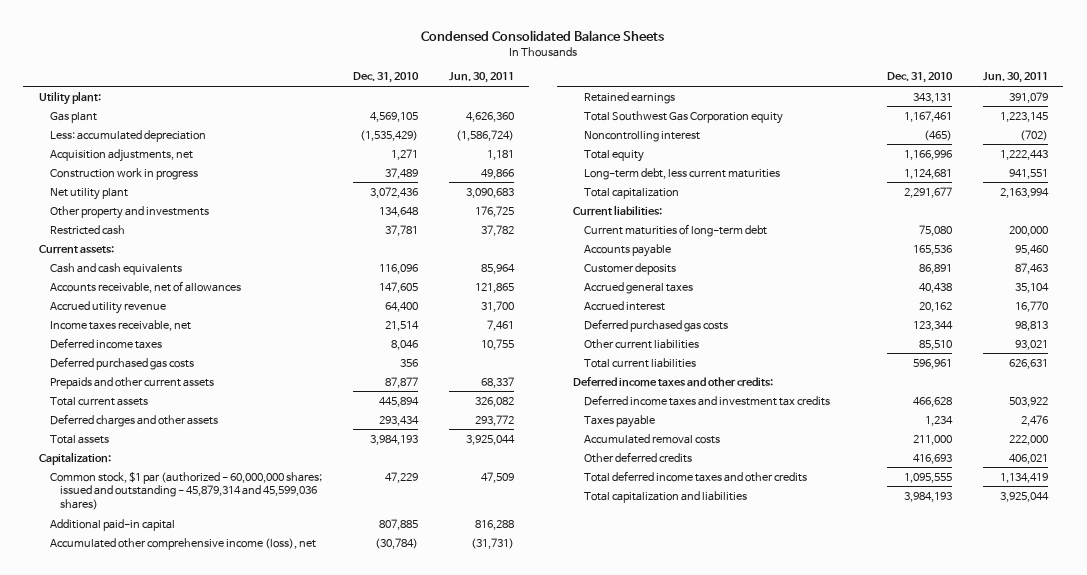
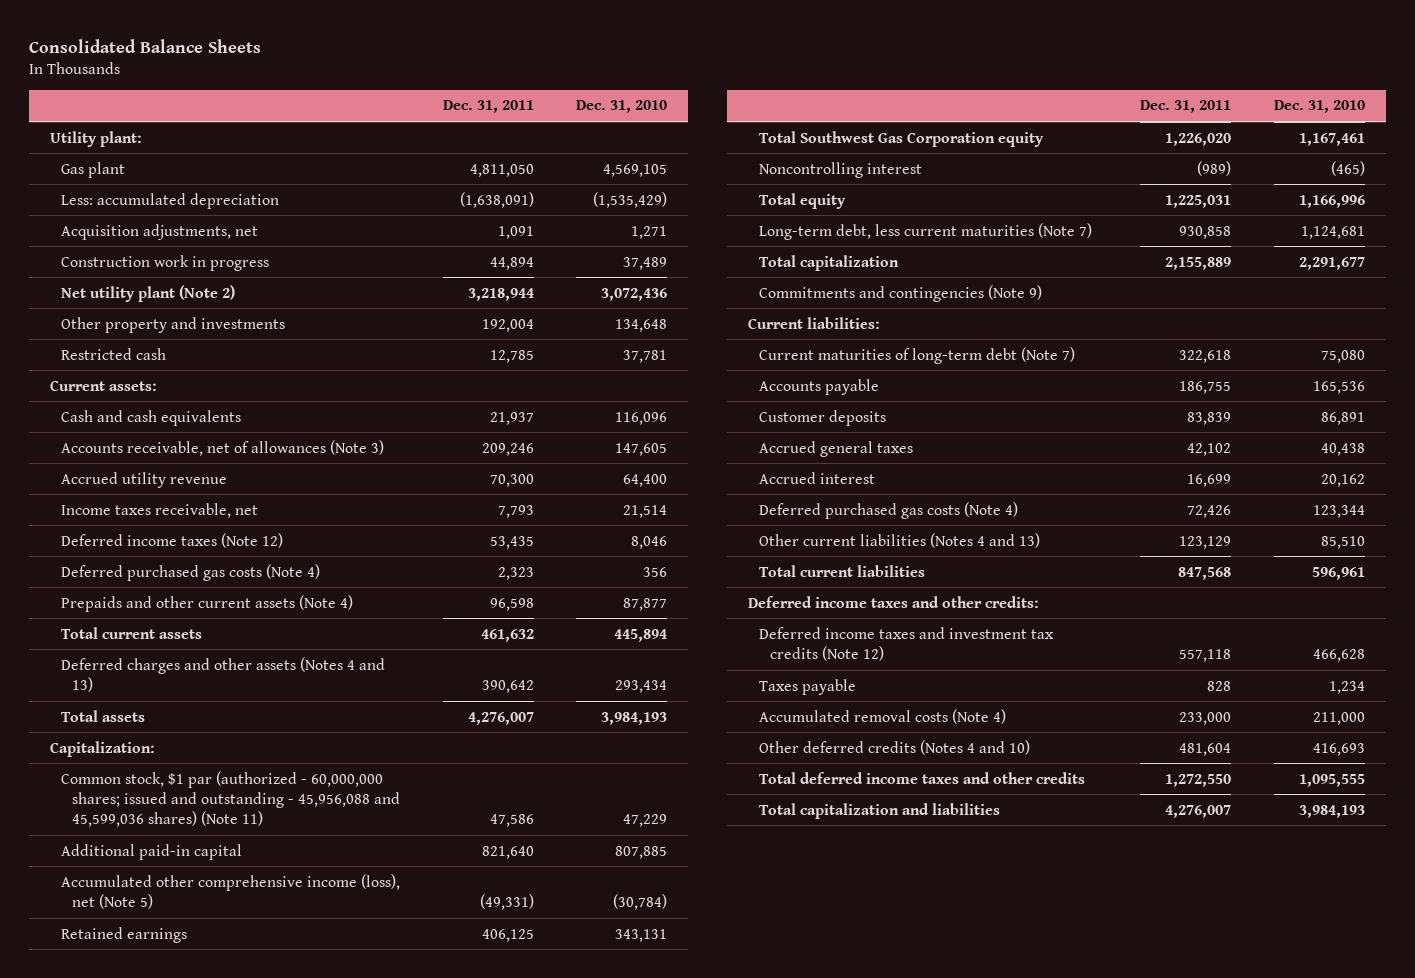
- Condensed Consolidated Balance Sheets
+ Consolidated Balance Sheets
- | Dec. 31, 2010 | Jun. 30, 2011
+ | Dec. 31, 2011 | Dec. 31, 2010
- Net utility plant | 3,072,436 | 3,090,683
+ Net utility plant (Note 2) | 3,218,944 | 3,072,436
- Accounts receivable, net of allowances | 147,605 | 121,865
+ Accounts receivable, net of allowances (Note 3) | 209,246 | 147,605
- Deferred income taxes | 8,046 | 10,755
- Deferred purchased gas costs | 356 |
- Prepaids and other current assets | 87,877 | 68,337
+ Deferred income taxes (Note 12) | 53,435 | 8,046
+ Deferred purchased gas costs (Note 4) | 2,323 | 356
+ Prepaids and other current assets (Note 4) | 96,598 | 87,877
- Deferred charges and other assets | 293,434 | 293,772
+ Deferred charges and other assets (Notes 4 and 13) | 390,642 | 293,434
- Common stock, $1 par (authorized - 60,000,000 shares; issued and outstanding - 45,879,314 and 45,599,036 shares) | 47,229 | 47,509
+ Common stock, $1 par (authorized - 60,000,000 shares; issued and outstanding - 45,956,088 and 45,599,036 shares) (Note 11) | 47,586 | 47,229
- Accumulated other comprehensive income (loss), net | (30,784) | (31,731)
+ Accumulated other comprehensive income (loss), net (Note 5) | (49,331) | (30,784)
- Long-term debt, less current maturities | 1,124,681 | 941,551
+ Long-term debt, less current maturities (Note 7) | 930,858 | 1,124,681
+ Commitments and contingencies (Note 9)
- Current maturities of long-term debt | 75,080 | 200,000
+ Current maturities of long-term debt (Note 7) | 322,618 | 75,080
- Deferred purchased gas costs | 123,344 | 98,813
- Other current liabilities | 85,510 | 93,021
+ Deferred purchased gas costs (Note 4) | 72,426 | 123,344
+ Other current liabilities (Notes 4 and 13) | 123,129 | 85,510
- Deferred income taxes and investment tax credits | 466,628 | 503,922
+ Deferred income taxes and investment tax credits (Note 12) | 557,118 | 466,628
- Accumulated removal costs | 211,000 | 222,000
- Other deferred credits | 416,693 | 406,021
+ Accumulated removal costs (Note 4) | 233,000 | 211,000
+ Other deferred credits (Notes 4 and 10) | 481,604 | 416,693

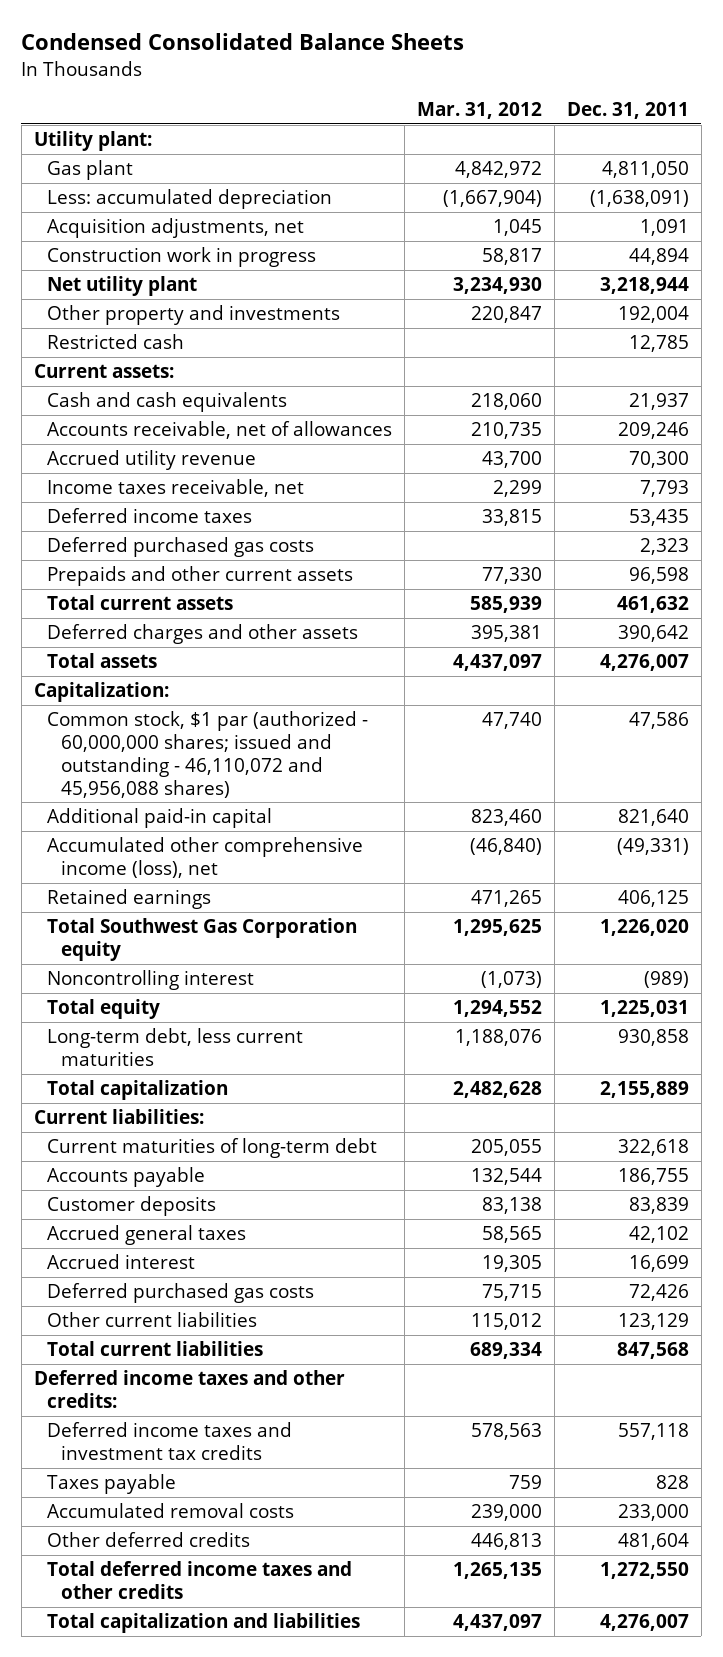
- Consolidated Balance Sheets
+ Condensed Consolidated Balance Sheets
- | Dec. 31, 2011 | Dec. 31, 2010
+ | Mar. 31, 2012 | Dec. 31, 2011
- Net utility plant (Note 2) | 3,218,944 | 3,072,436
+ Net utility plant | 3,234,930 | 3,218,944
- Accounts receivable, net of allowances (Note 3) | 209,246 | 147,605
+ Accounts receivable, net of allowances | 210,735 | 209,246
- Deferred income taxes (Note 12) | 53,435 | 8,046
- Deferred purchased gas costs (Note 4) | 2,323 | 356
- Prepaids and other current assets (Note 4) | 96,598 | 87,877
+ Deferred income taxes | 33,815 | 53,435
+ Deferred purchased gas costs | | 2,323
+ Prepaids and other current assets | 77,330 | 96,598
- Deferred charges and other assets (Notes 4 and 13) | 390,642 | 293,434
+ Deferred charges and other assets | 395,381 | 390,642
- Common stock, $1 par (authorized - 60,000,000 shares; issued and outstanding - 45,956,088 and 45,599,036 shares) (Note 11) | 47,586 | 47,229
+ Common stock, $1 par (authorized - 60,000,000 shares; issued and outstanding - 46,110,072 and 45,956,088 shares) | 47,740 | 47,586
- Accumulated other comprehensive income (loss), net (Note 5) | (49,331) | (30,784)
+ Accumulated other comprehensive income (loss), net | (46,840) | (49,331)
- Long-term debt, less current maturities (Note 7) | 930,858 | 1,124,681
+ Long-term debt, less current maturities | 1,188,076 | 930,858
- Commitments and contingencies (Note 9)
- Current maturities of long-term debt (Note 7) | 322,618 | 75,080
+ Current maturities of long-term debt | 205,055 | 322,618
- Deferred purchased gas costs (Note 4) | 72,426 | 123,344
- Other current liabilities (Notes 4 and 13) | 123,129 | 85,510
+ Deferred purchased gas costs | 75,715 | 72,426
+ Other current liabilities | 115,012 | 123,129
- Deferred income taxes and investment tax credits (Note 12) | 557,118 | 466,628
+ Deferred income taxes and investment tax credits | 578,563 | 557,118
- Accumulated removal costs (Note 4) | 233,000 | 211,000
- Other deferred credits (Notes 4 and 10) | 481,604 | 416,693
+ Accumulated removal costs | 239,000 | 233,000
+ Other deferred credits | 446,813 | 481,604

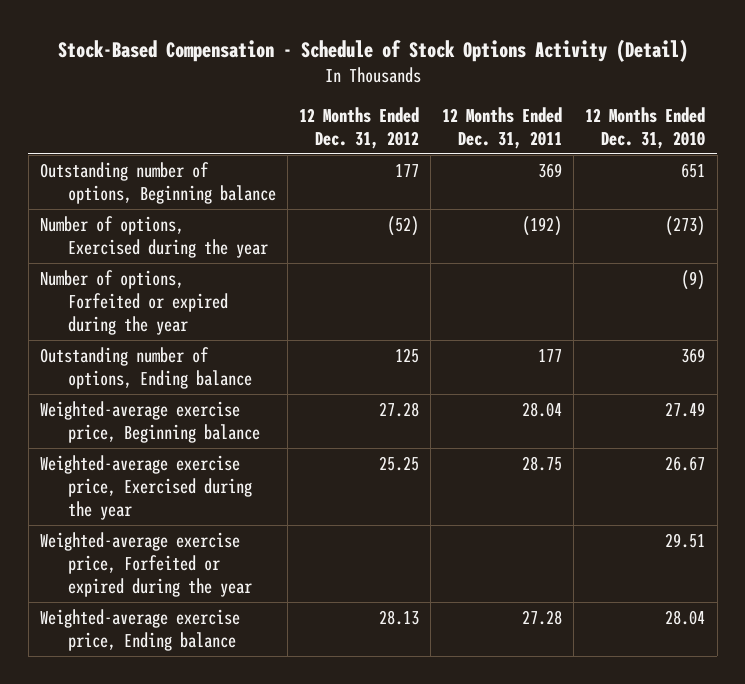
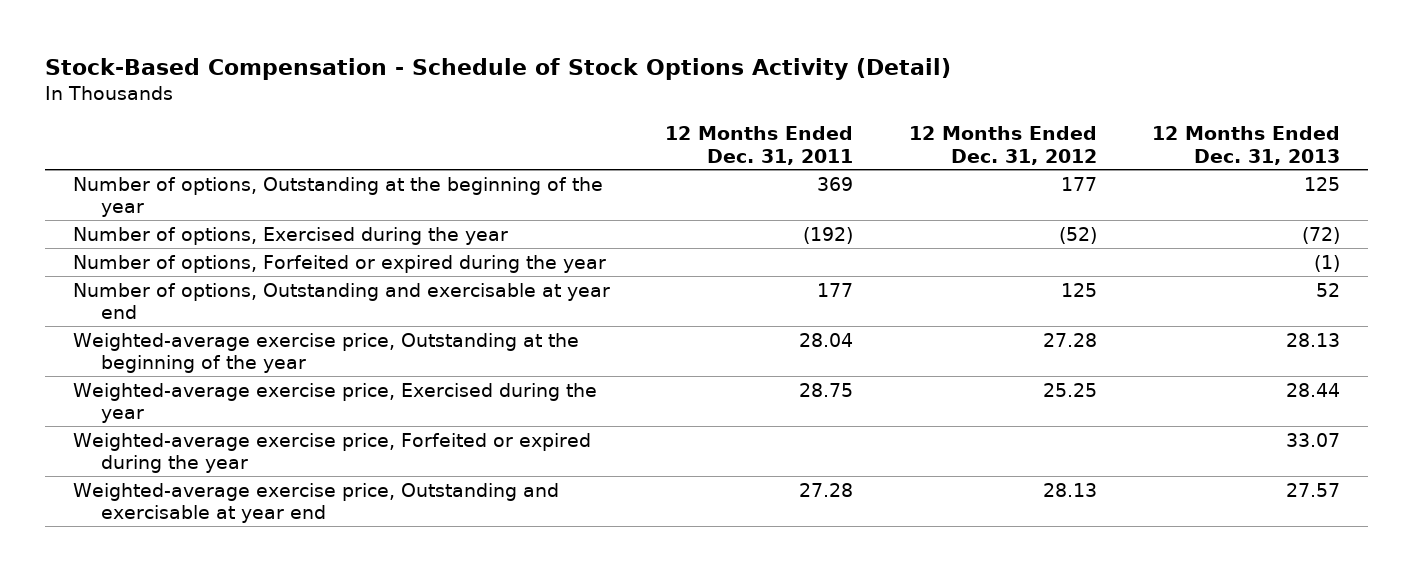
- | 12 Months Ended Dec. 31, 2012 | 12 Months Ended Dec. 31, 2011 | 12 Months Ended Dec. 31, 2010
+ | 12 Months Ended Dec. 31, 2011 | 12 Months Ended Dec. 31, 2012 | 12 Months Ended Dec. 31, 2013
- Outstanding number of options, Beginning balance | 177 | 369 | 651
+ Number of options, Outstanding at the beginning of the year | 369 | 177 | 125
- Outstanding number of options, Ending balance | 125 | 177 | 369
- Weighted-average exercise price, Beginning balance | 27.28 | 28.04 | 27.49
+ Number of options, Outstanding and exercisable at year end | 177 | 125 | 52
+ Weighted-average exercise price, Outstanding at the beginning of the year | 28.04 | 27.28 | 28.13
- Weighted-average exercise price, Ending balance | 28.13 | 27.28 | 28.04
+ Weighted-average exercise price, Outstanding and exercisable at year end | 27.28 | 28.13 | 27.57

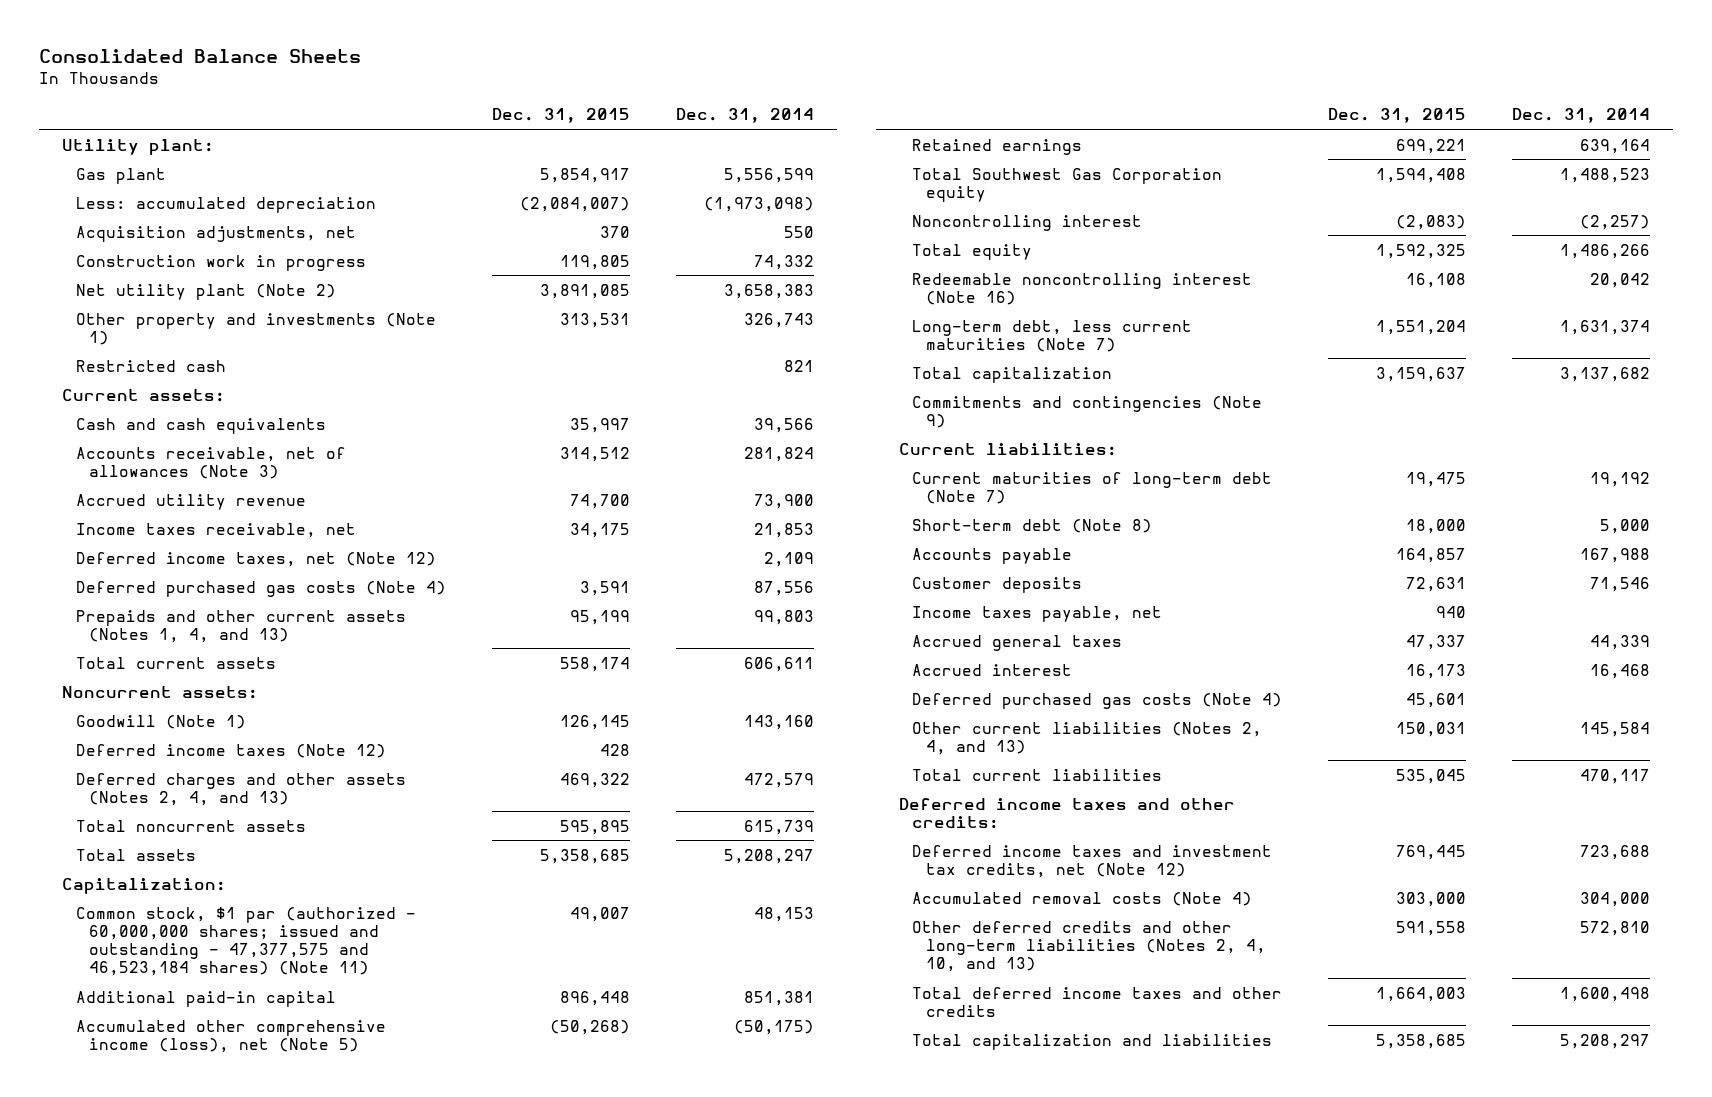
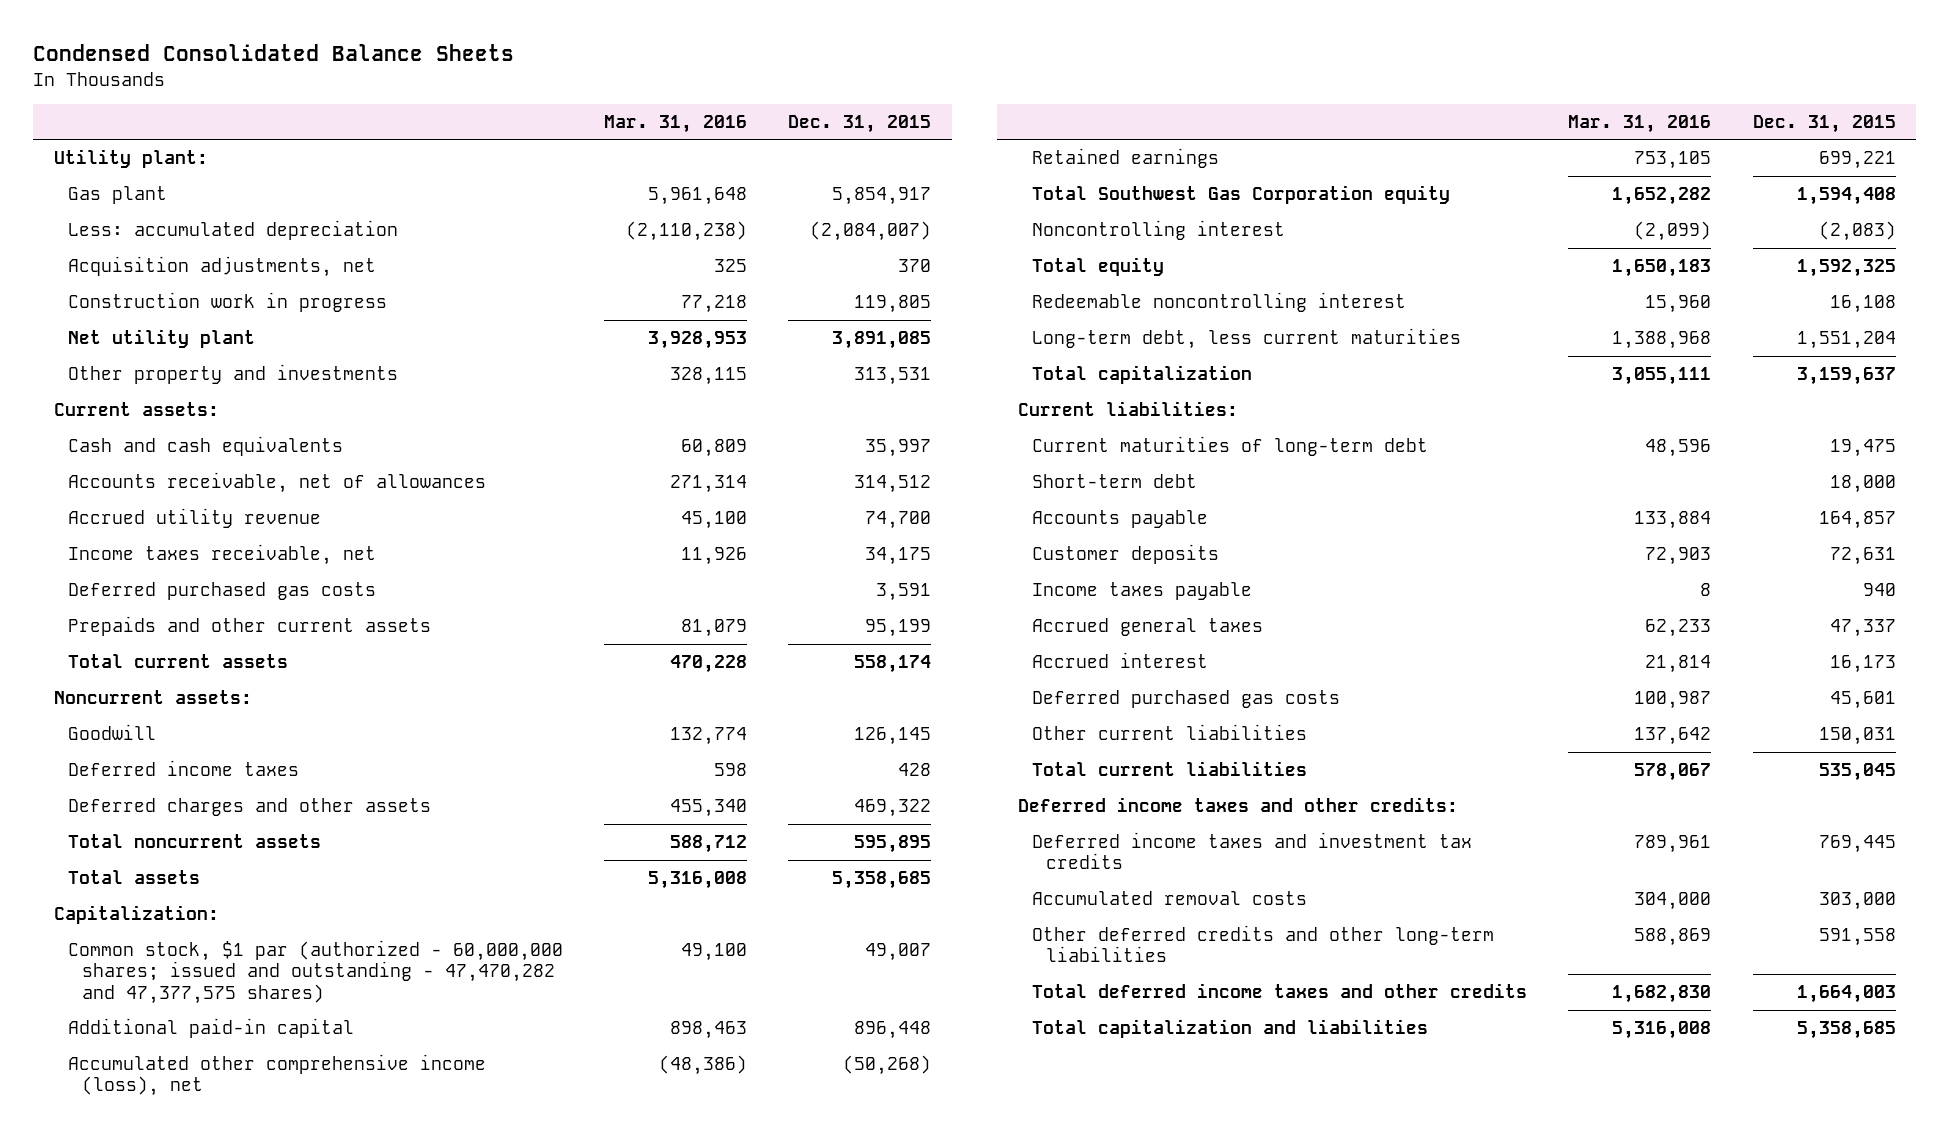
- Consolidated Balance Sheets
+ Condensed Consolidated Balance Sheets
- | Dec. 31, 2015 | Dec. 31, 2014
+ | Mar. 31, 2016 | Dec. 31, 2015
- Net utility plant (Note 2) | 3,891,085 | 3,658,383
- Other property and investments (Note 1) | 313,531 | 326,743
- Restricted cash | | 821
+ Net utility plant | 3,928,953 | 3,891,085
+ Other property and investments | 328,115 | 313,531
- Accounts receivable, net of allowances (Note 3) | 314,512 | 281,824
+ Accounts receivable, net of allowances | 271,314 | 314,512
- Deferred income taxes, net (Note 12) | | 2,109
- Deferred purchased gas costs (Note 4) | 3,591 | 87,556
- Prepaids and other current assets (Notes 1, 4, and 13) | 95,199 | 99,803
+ Deferred purchased gas costs | | 3,591
+ Prepaids and other current assets | 81,079 | 95,199
- Goodwill (Note 1) | 126,145 | 143,160
- Deferred income taxes (Note 12) | 428 |
- Deferred charges and other assets (Notes 2, 4, and 13) | 469,322 | 472,579
+ Goodwill | 132,774 | 126,145
+ Deferred income taxes | 598 | 428
+ Deferred charges and other assets | 455,340 | 469,322
- Common stock, $1 par (authorized - 60,000,000 shares; issued and outstanding - 47,377,575 and 46,523,184 shares) (Note 11) | 49,007 | 48,153
+ Common stock, $1 par (authorized - 60,000,000 shares; issued and outstanding - 47,470,282 and 47,377,575 shares) | 49,100 | 49,007
- Accumulated other comprehensive income (loss), net (Note 5) | (50,268) | (50,175)
+ Accumulated other comprehensive income (loss), net | (48,386) | (50,268)
- Redeemable noncontrolling interest (Note 16) | 16,108 | 20,042
- Long-term debt, less current maturities (Note 7) | 1,551,204 | 1,631,374
+ Redeemable noncontrolling interest | 15,960 | 16,108
+ Long-term debt, less current maturities | 1,388,968 | 1,551,204
- Commitments and contingencies (Note 9)
- Current maturities of long-term debt (Note 7) | 19,475 | 19,192
- Short-term debt (Note 8) | 18,000 | 5,000
+ Current maturities of long-term debt | 48,596 | 19,475
+ Short-term debt | | 18,000
- Income taxes payable, net | 940 |
+ Income taxes payable | 8 | 940
- Deferred purchased gas costs (Note 4) | 45,601 |
- Other current liabilities (Notes 2, 4, and 13) | 150,031 | 145,584
+ Deferred purchased gas costs | 100,987 | 45,601
+ Other current liabilities | 137,642 | 150,031
- Deferred income taxes and investment tax credits, net (Note 12) | 769,445 | 723,688
- Accumulated removal costs (Note 4) | 303,000 | 304,000
- Other deferred credits and other long-term liabilities (Notes 2, 4, 10, and 13) | 591,558 | 572,810
+ Deferred income taxes and investment tax credits | 789,961 | 769,445
+ Accumulated removal costs | 304,000 | 303,000
+ Other deferred credits and other long-term liabilities | 588,869 | 591,558

